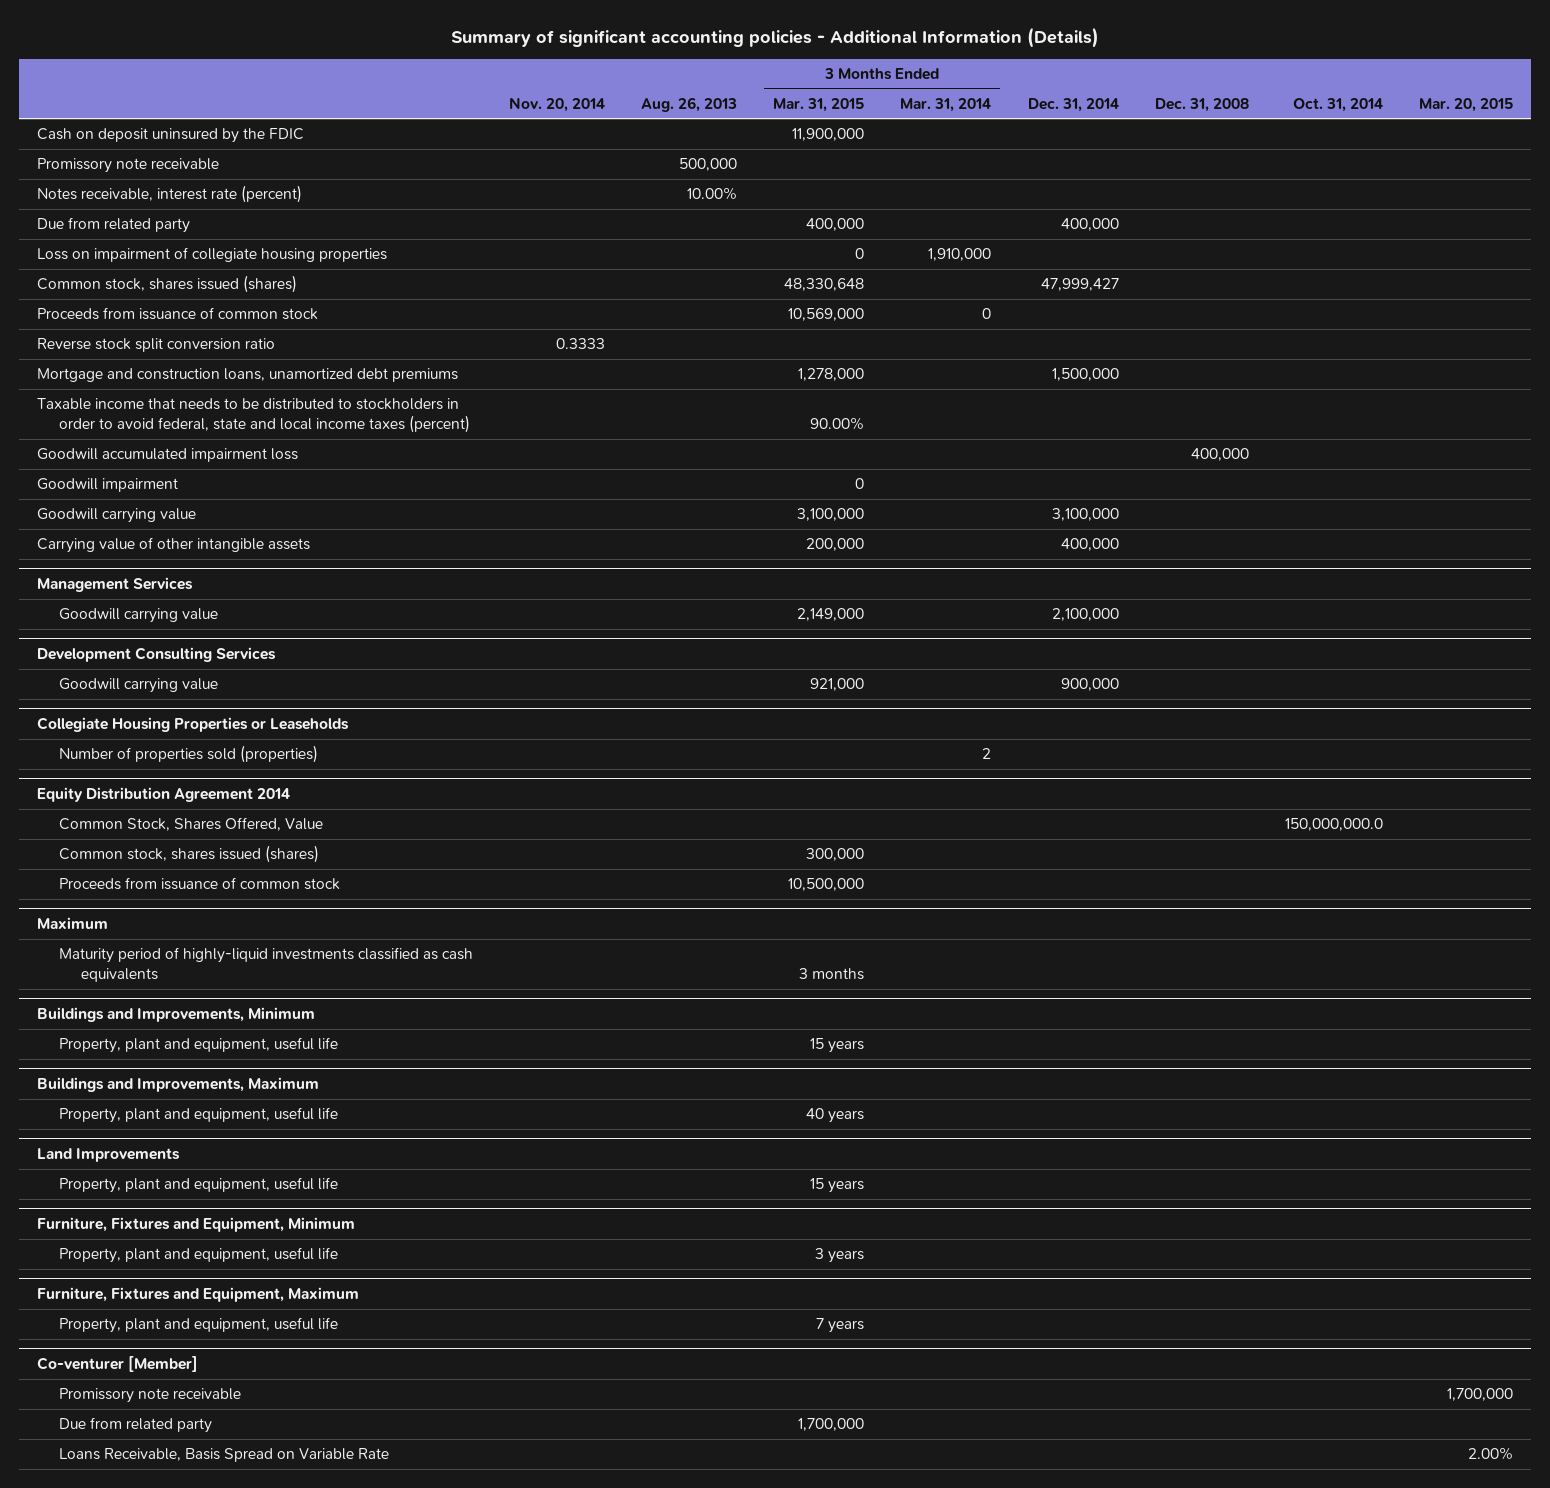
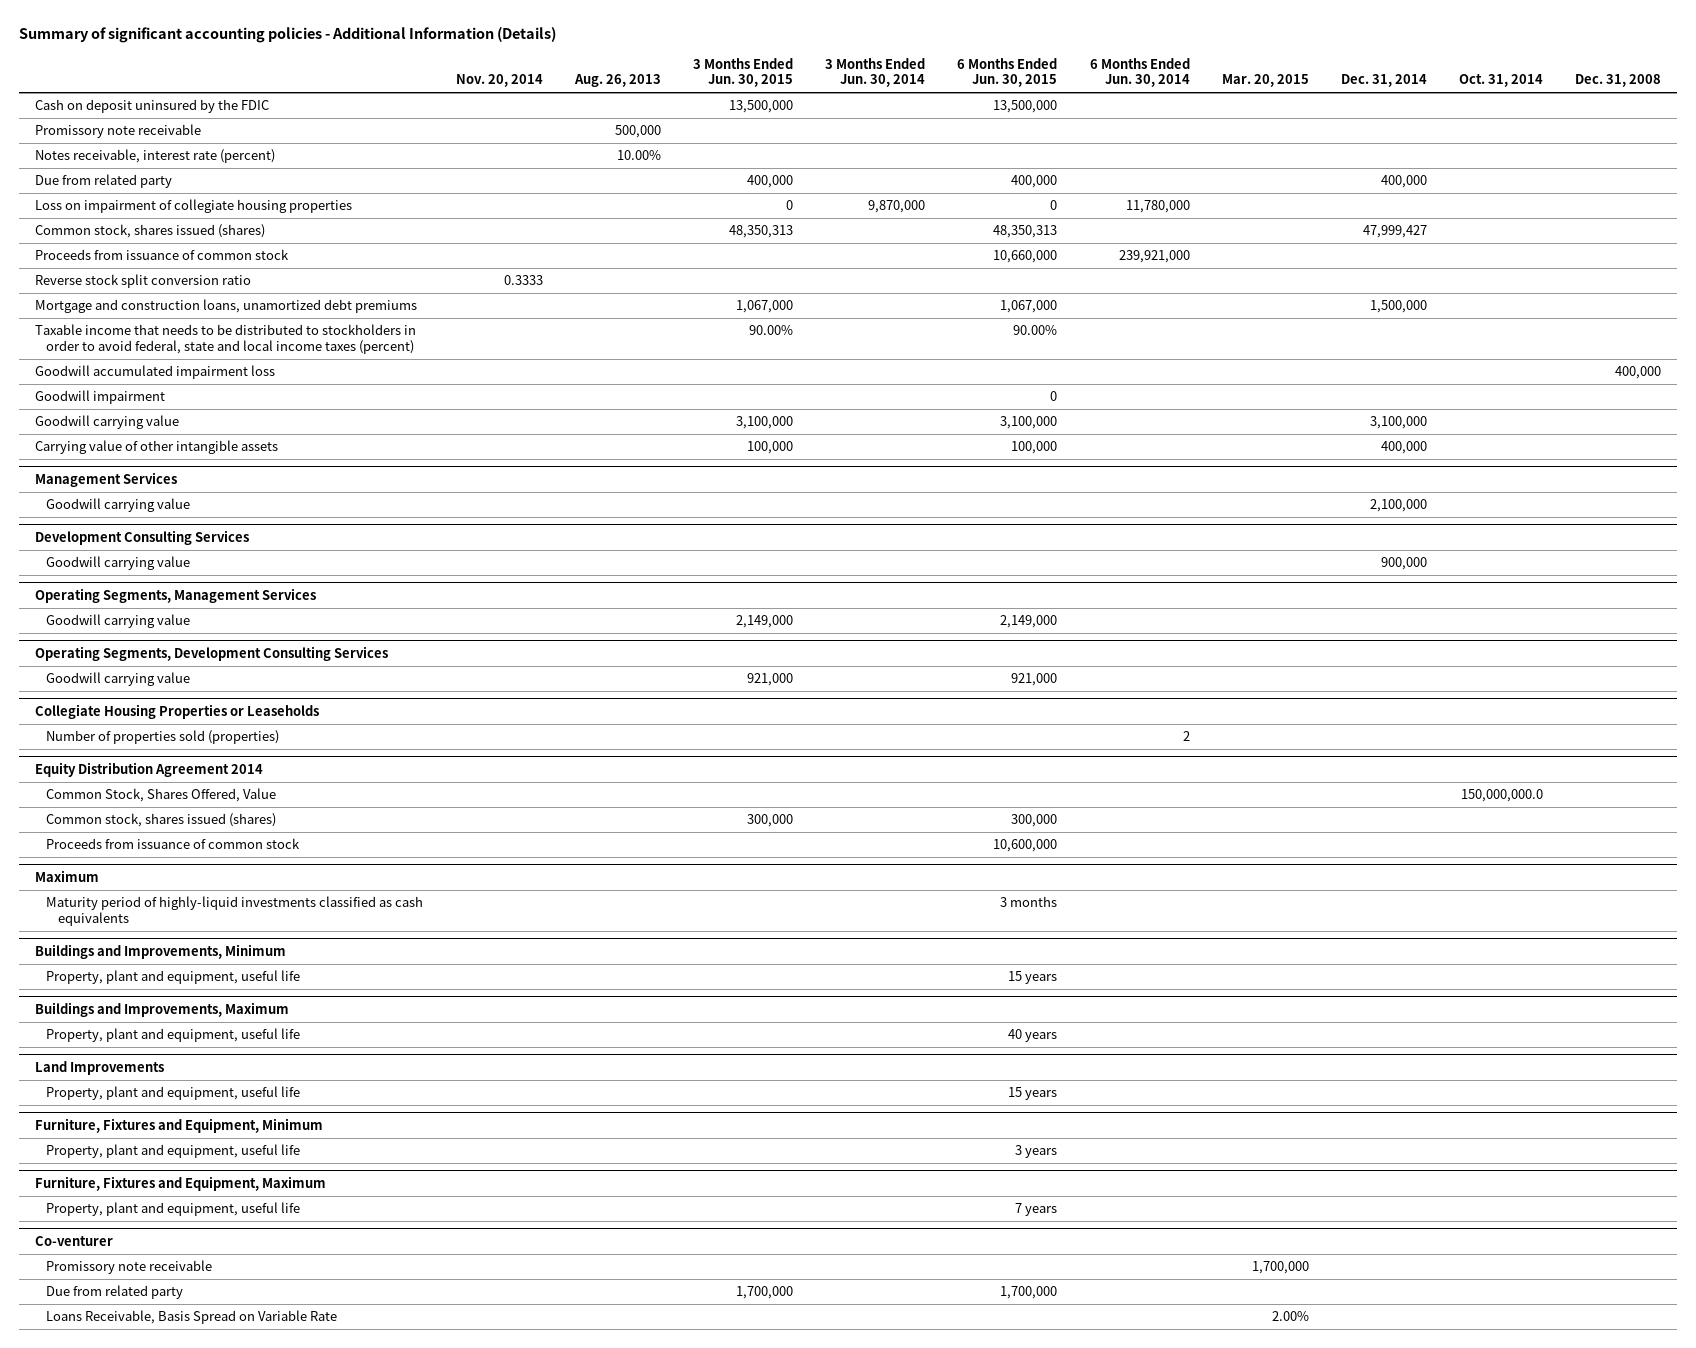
- | Nov. 20, 2014 | Aug. 26, 2013 | 3 Months Ended Mar. 31, 2015 | 3 Months Ended Mar. 31, 2014 | Dec. 31, 2014 | Dec. 31, 2008 | Oct. 31, 2014 | Mar. 20, 2015
+ | Nov. 20, 2014 | Aug. 26, 2013 | 3 Months Ended Jun. 30, 2015 | 3 Months Ended Jun. 30, 2014 | 6 Months Ended Jun. 30, 2015 | 6 Months Ended Jun. 30, 2014 | Mar. 20, 2015 | Dec. 31, 2014 | Oct. 31, 2014 | Dec. 31, 2008
+ Operating Segments, Management Services
+ Goodwill carrying value | | | 2,149,000 | | 2,149,000 | | | | |
+ Operating Segments, Development Consulting Services
+ Goodwill carrying value | | | 921,000 | | 921,000 | | | | |
- Co-venturer [Member]
+ Co-venturer

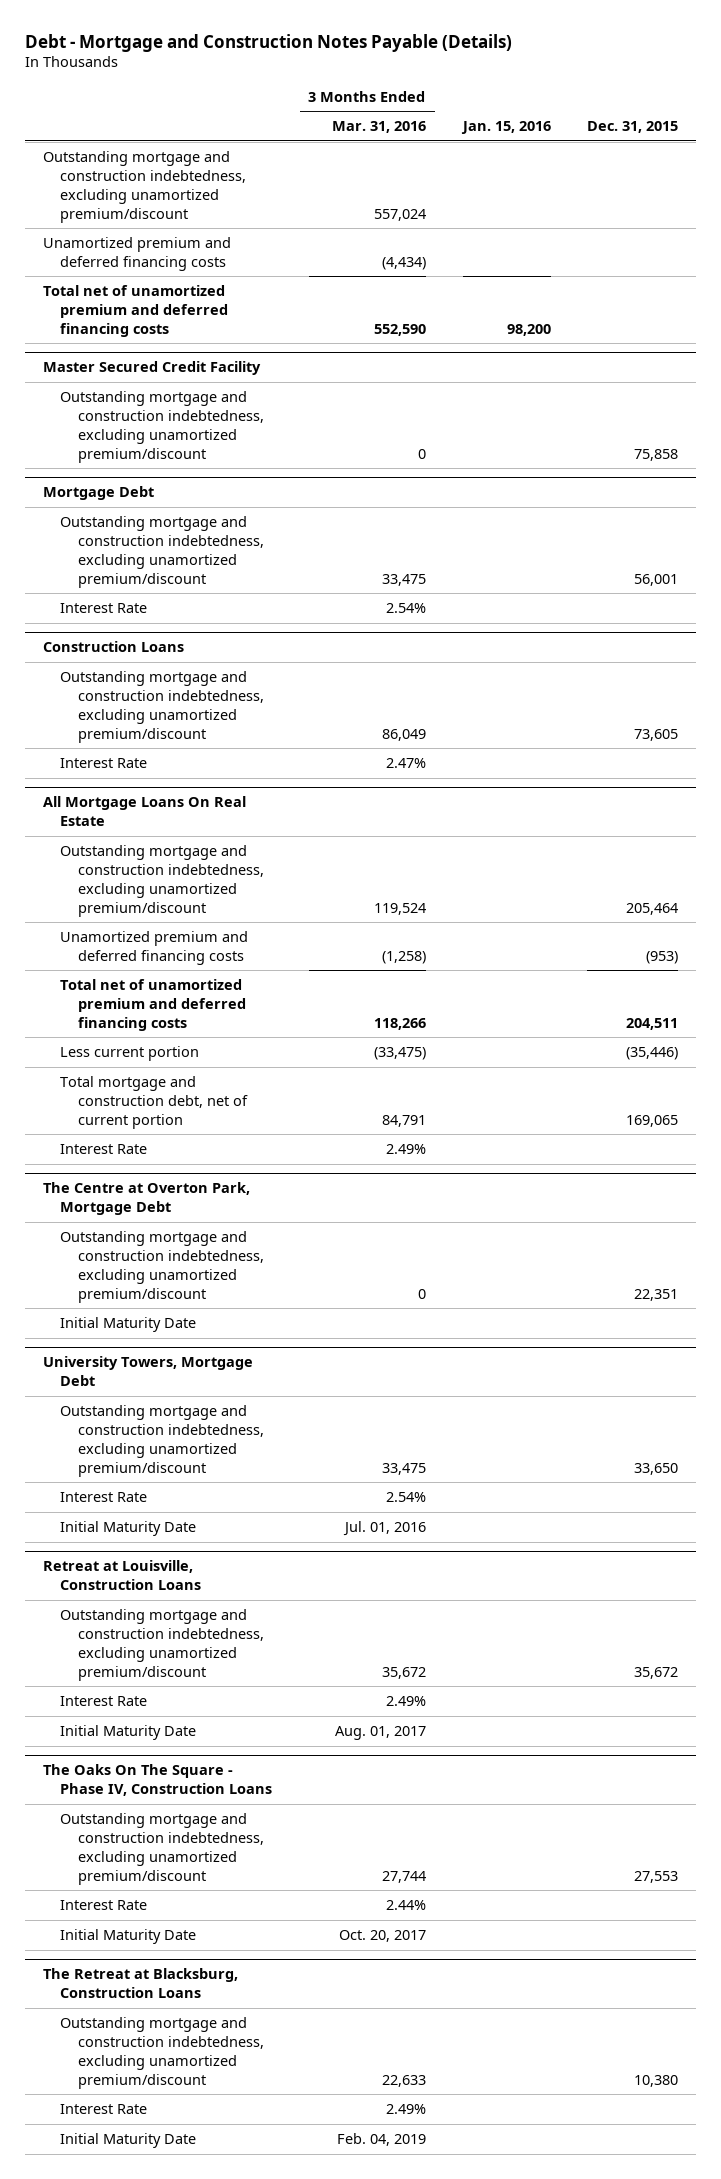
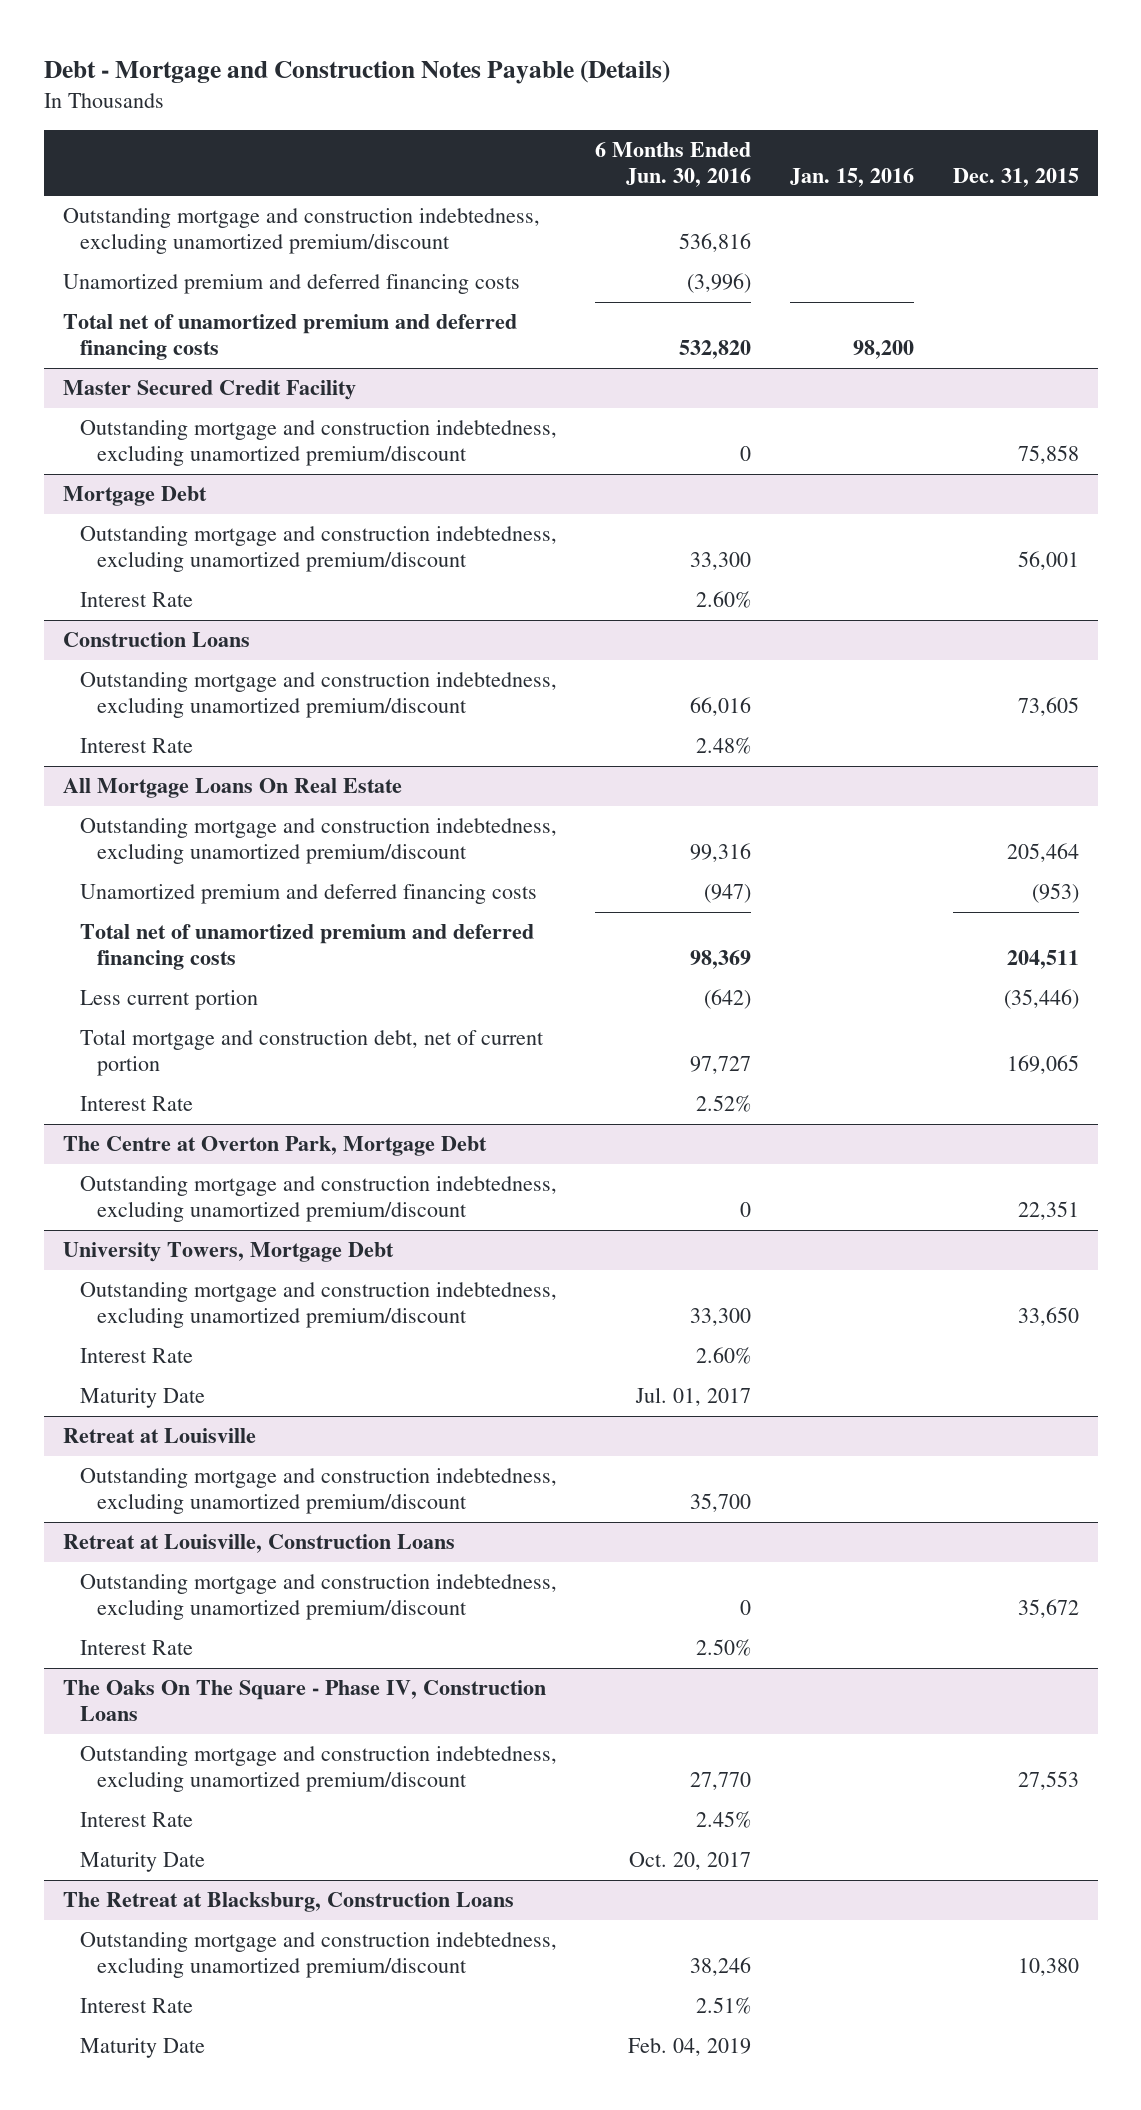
- | 3 Months Ended Mar. 31, 2016 | Jan. 15, 2016 | Dec. 31, 2015
+ | 6 Months Ended Jun. 30, 2016 | Jan. 15, 2016 | Dec. 31, 2015
@ The Centre at Overton Park, Mortgage Debt
- Initial Maturity Date
@ University Towers, Mortgage Debt
- Initial Maturity Date | Jul. 01, 2016 | |
+ Maturity Date | Jul. 01, 2017 | |
+ Retreat at Louisville
+ Outstanding mortgage and construction indebtedness, excluding unamortized premium/discount | 35,700 | |
@ Retreat at Louisville, Construction Loans
- Initial Maturity Date | Aug. 01, 2017 | |
@ The Oaks On The Square - Phase IV, Construction Loans
- Initial Maturity Date | Oct. 20, 2017 | |
+ Maturity Date | Oct. 20, 2017 | |
@ The Retreat at Blacksburg, Construction Loans
- Initial Maturity Date | Feb. 04, 2019 | |
+ Maturity Date | Feb. 04, 2019 | |

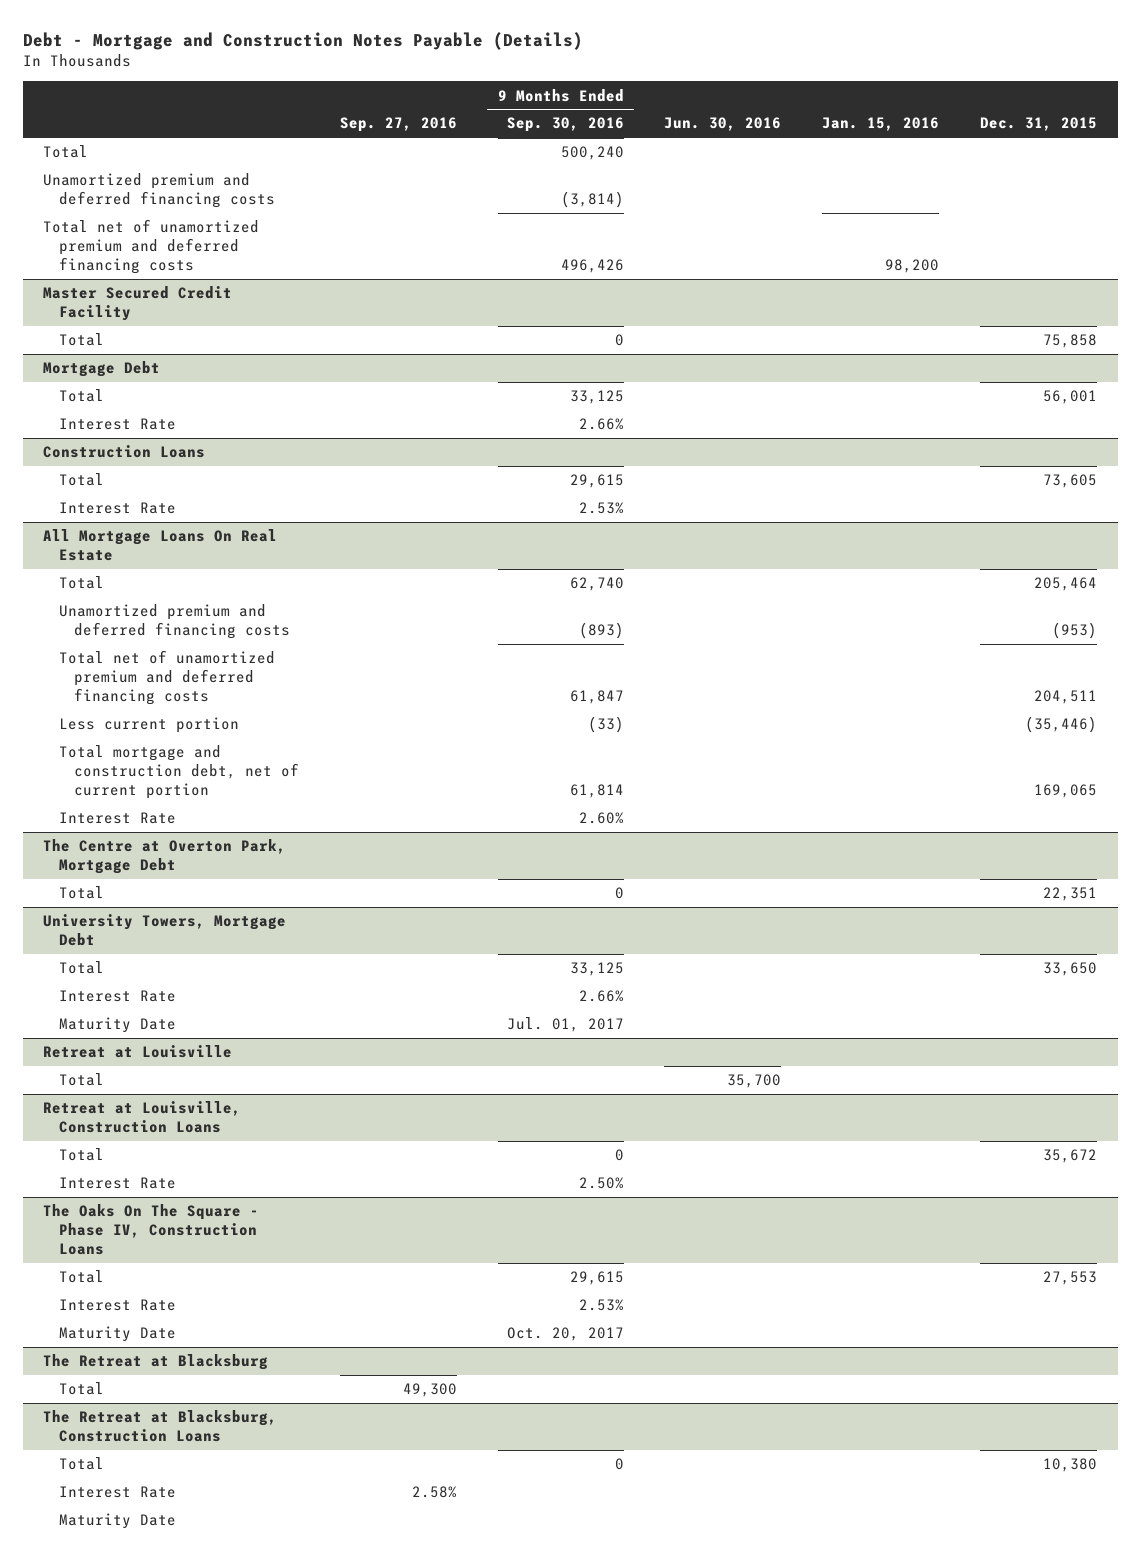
- | 6 Months Ended Jun. 30, 2016 | Jan. 15, 2016 | Dec. 31, 2015
+ | Sep. 27, 2016 | 9 Months Ended Sep. 30, 2016 | Jun. 30, 2016 | Jan. 15, 2016 | Dec. 31, 2015
- Outstanding mortgage and construction indebtedness, excluding unamortized premium/discount | 536,816 | |
+ Total | | 500,240 | | |
@ Master Secured Credit Facility
- Outstanding mortgage and construction indebtedness, excluding unamortized premium/discount | 0 | | 75,858
+ Total | | 0 | | | 75,858
@ Mortgage Debt
- Outstanding mortgage and construction indebtedness, excluding unamortized premium/discount | 33,300 | | 56,001
+ Total | | 33,125 | | | 56,001
@ Construction Loans
- Outstanding mortgage and construction indebtedness, excluding unamortized premium/discount | 66,016 | | 73,605
+ Total | | 29,615 | | | 73,605
@ All Mortgage Loans On Real Estate
- Outstanding mortgage and construction indebtedness, excluding unamortized premium/discount | 99,316 | | 205,464
+ Total | | 62,740 | | | 205,464
@ The Centre at Overton Park, Mortgage Debt
- Outstanding mortgage and construction indebtedness, excluding unamortized premium/discount | 0 | | 22,351
+ Total | | 0 | | | 22,351
@ University Towers, Mortgage Debt
- Outstanding mortgage and construction indebtedness, excluding unamortized premium/discount | 33,300 | | 33,650
+ Total | | 33,125 | | | 33,650
@ Retreat at Louisville
- Outstanding mortgage and construction indebtedness, excluding unamortized premium/discount | 35,700 | |
+ Total | | | 35,700 | |
@ Retreat at Louisville, Construction Loans
- Outstanding mortgage and construction indebtedness, excluding unamortized premium/discount | 0 | | 35,672
+ Total | | 0 | | | 35,672
@ The Oaks On The Square - Phase IV, Construction Loans
- Outstanding mortgage and construction indebtedness, excluding unamortized premium/discount | 27,770 | | 27,553
+ Total | | 29,615 | | | 27,553
+ The Retreat at Blacksburg
+ Total | 49,300 | | | |
@ The Retreat at Blacksburg, Construction Loans
- Outstanding mortgage and construction indebtedness, excluding unamortized premium/discount | 38,246 | | 10,380
+ Total | | 0 | | | 10,380

